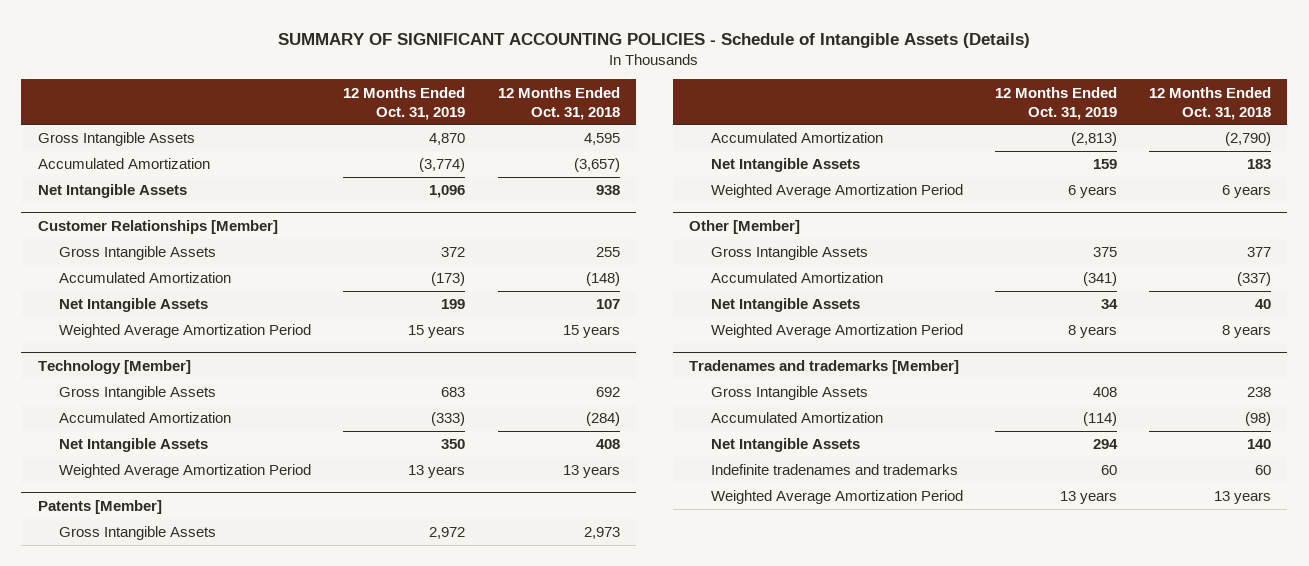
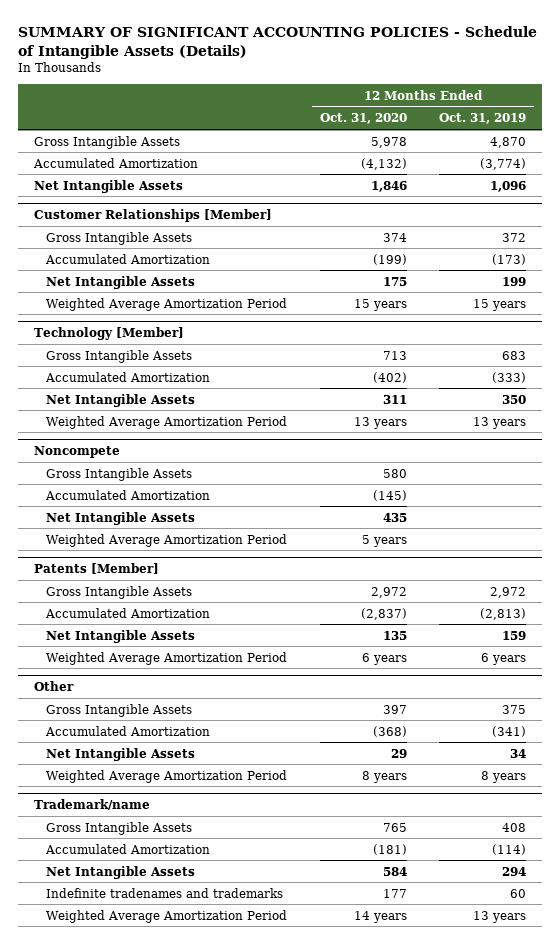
- | 12 Months Ended Oct. 31, 2019 | 12 Months Ended Oct. 31, 2018
+ | 12 Months Ended Oct. 31, 2020 | 12 Months Ended Oct. 31, 2019
+ Noncompete
+ Gross Intangible Assets | 580 |
+ Accumulated Amortization | (145) |
+ Net Intangible Assets | 435 |
+ Weighted Average Amortization Period | 5 years |
- Other [Member]
+ Other
- Tradenames and trademarks [Member]
+ Trademark/name

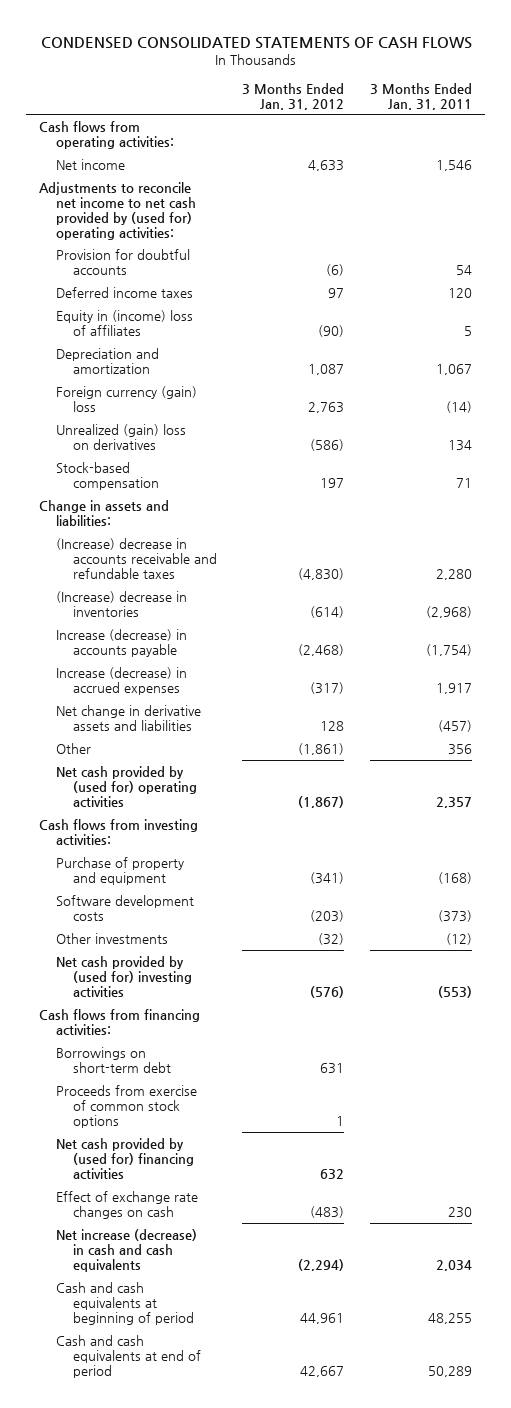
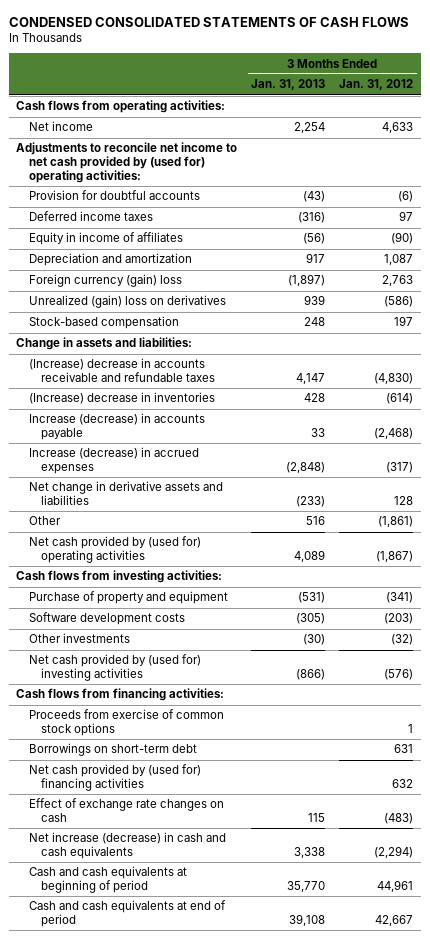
- | 3 Months Ended Jan. 31, 2012 | 3 Months Ended Jan. 31, 2011
+ | 3 Months Ended Jan. 31, 2013 | 3 Months Ended Jan. 31, 2012
- Equity in (income) loss of affiliates | (90) | 5
+ Equity in income of affiliates | (56) | (90)
moved down: Borrowings on short-term debt | | 631

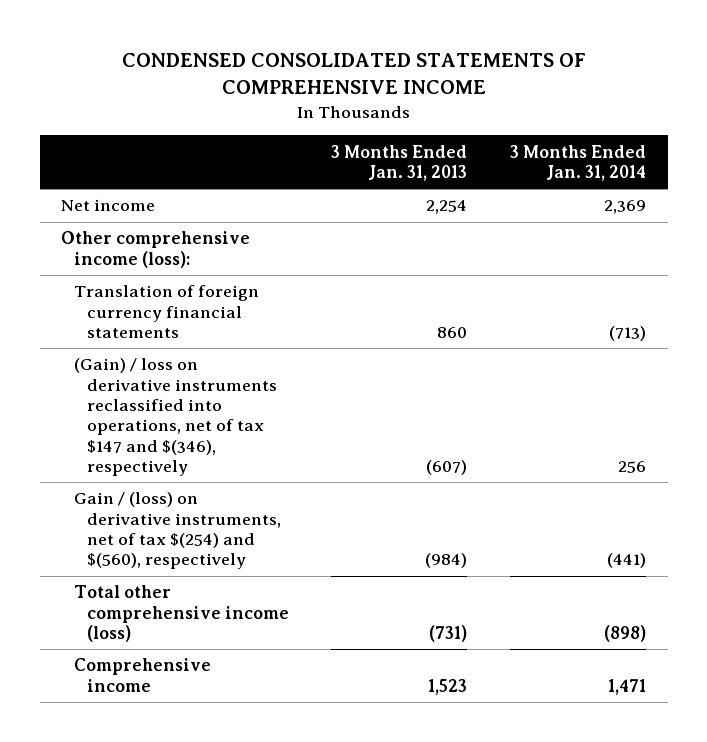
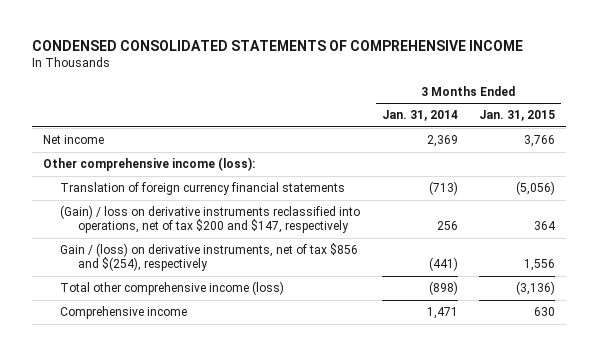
- | 3 Months Ended Jan. 31, 2013 | 3 Months Ended Jan. 31, 2014
+ | 3 Months Ended Jan. 31, 2014 | 3 Months Ended Jan. 31, 2015
- (Gain) / loss on derivative instruments reclassified into operations, net of tax $147 and $(346), respectively | (607) | 256
- Gain / (loss) on derivative instruments, net of tax $(254) and $(560), respectively | (984) | (441)
+ (Gain) / loss on derivative instruments reclassified into operations, net of tax $200 and $147, respectively | 256 | 364
+ Gain / (loss) on derivative instruments, net of tax $856 and $(254), respectively | (441) | 1,556

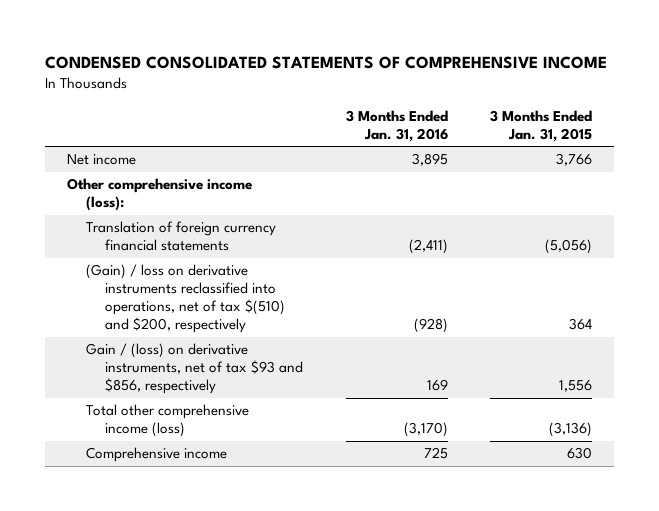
- | 3 Months Ended Jan. 31, 2014 | 3 Months Ended Jan. 31, 2015
+ | 3 Months Ended Jan. 31, 2016 | 3 Months Ended Jan. 31, 2015
- (Gain) / loss on derivative instruments reclassified into operations, net of tax $200 and $147, respectively | 256 | 364
- Gain / (loss) on derivative instruments, net of tax $856 and $(254), respectively | (441) | 1,556
+ (Gain) / loss on derivative instruments reclassified into operations, net of tax $(510) and $200, respectively | (928) | 364
+ Gain / (loss) on derivative instruments, net of tax $93 and $856, respectively | 169 | 1,556

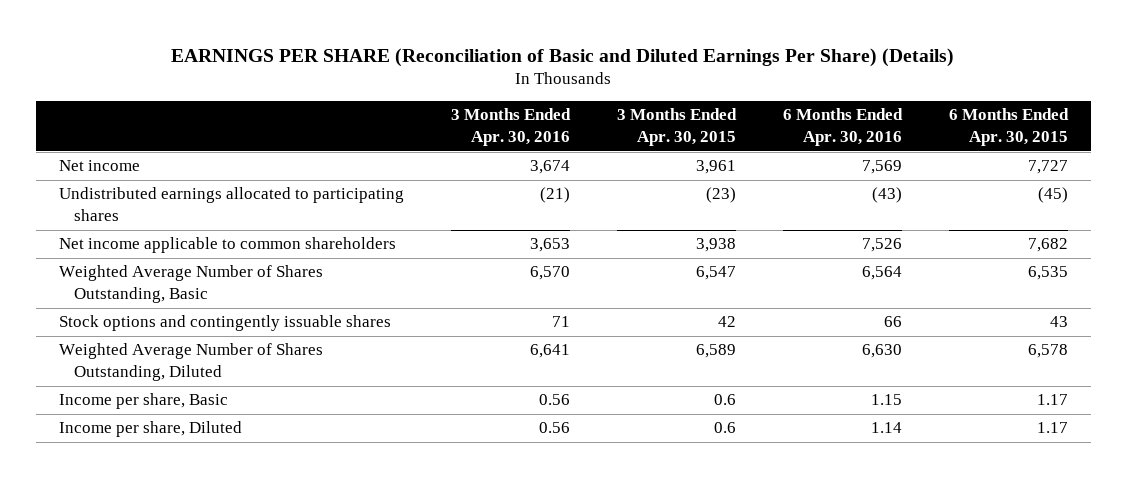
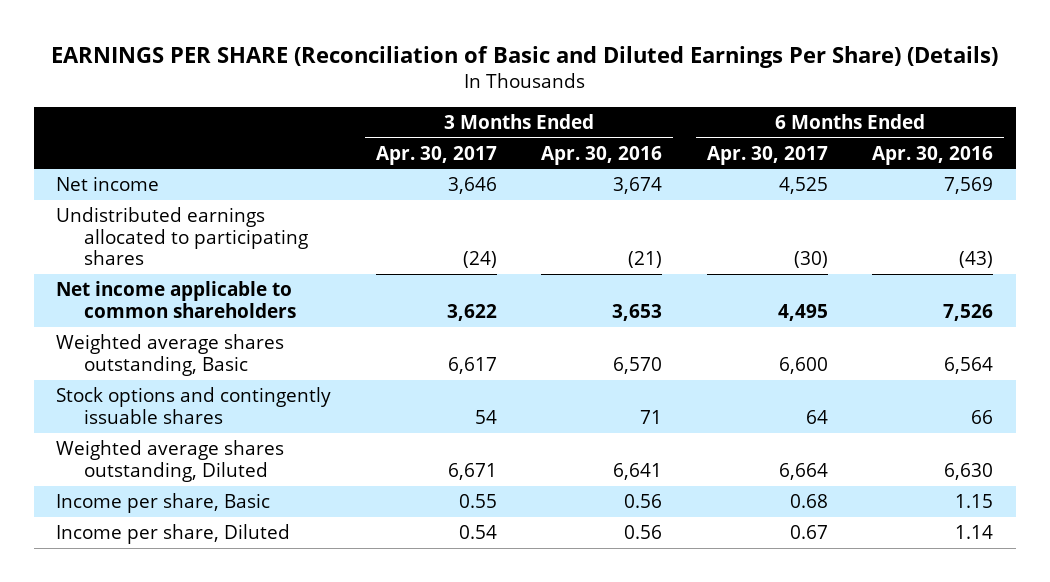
- | 3 Months Ended Apr. 30, 2016 | 3 Months Ended Apr. 30, 2015 | 6 Months Ended Apr. 30, 2016 | 6 Months Ended Apr. 30, 2015
+ | 3 Months Ended Apr. 30, 2017 | 3 Months Ended Apr. 30, 2016 | 6 Months Ended Apr. 30, 2017 | 6 Months Ended Apr. 30, 2016
- Weighted Average Number of Shares Outstanding, Basic | 6,570 | 6,547 | 6,564 | 6,535
+ Weighted average shares outstanding, Basic | 6,617 | 6,570 | 6,600 | 6,564
- Weighted Average Number of Shares Outstanding, Diluted | 6,641 | 6,589 | 6,630 | 6,578
+ Weighted average shares outstanding, Diluted | 6,671 | 6,641 | 6,664 | 6,630

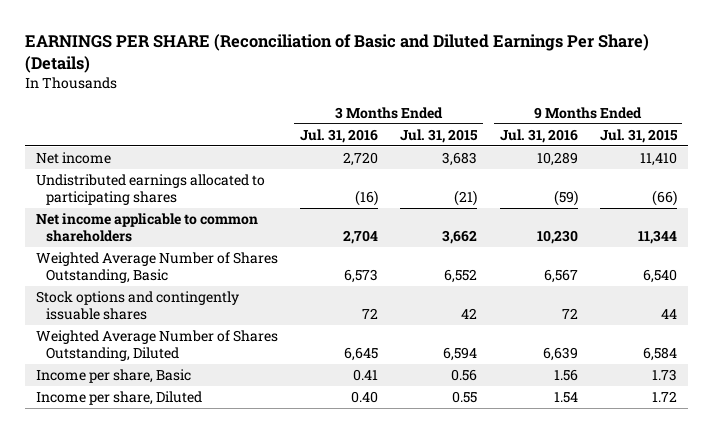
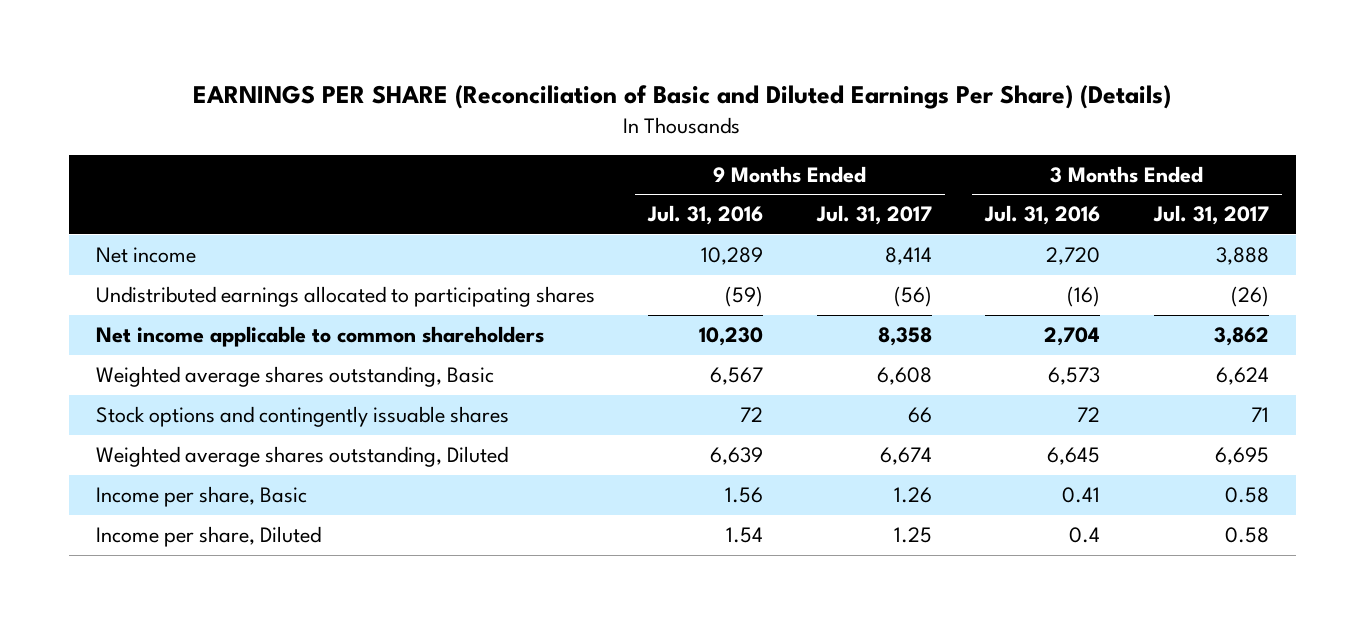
- | 3 Months Ended Jul. 31, 2016 | 3 Months Ended Jul. 31, 2015 | 9 Months Ended Jul. 31, 2016 | 9 Months Ended Jul. 31, 2015
+ | 9 Months Ended Jul. 31, 2016 | 9 Months Ended Jul. 31, 2017 | 3 Months Ended Jul. 31, 2016 | 3 Months Ended Jul. 31, 2017
- Weighted Average Number of Shares Outstanding, Basic | 6,573 | 6,552 | 6,567 | 6,540
+ Weighted average shares outstanding, Basic | 6,567 | 6,608 | 6,573 | 6,624
- Weighted Average Number of Shares Outstanding, Diluted | 6,645 | 6,594 | 6,639 | 6,584
+ Weighted average shares outstanding, Diluted | 6,639 | 6,674 | 6,645 | 6,695
- Income per share, Diluted | 0.40 | 0.55 | 1.54 | 1.72
+ Income per share, Diluted | 1.54 | 1.25 | 0.4 | 0.58

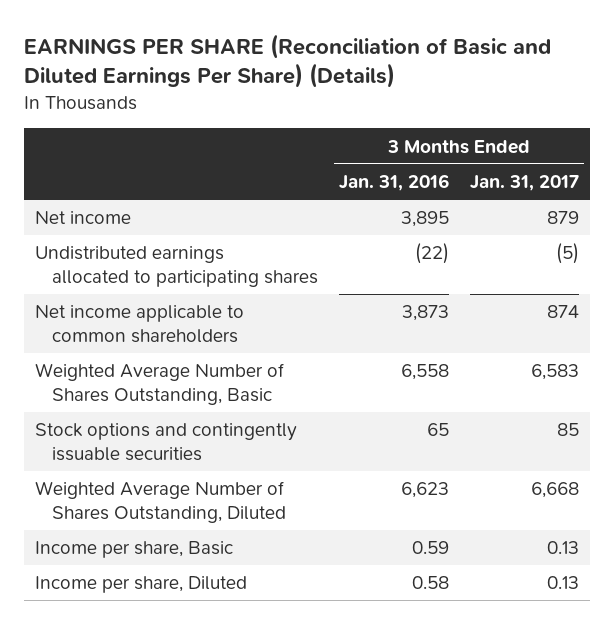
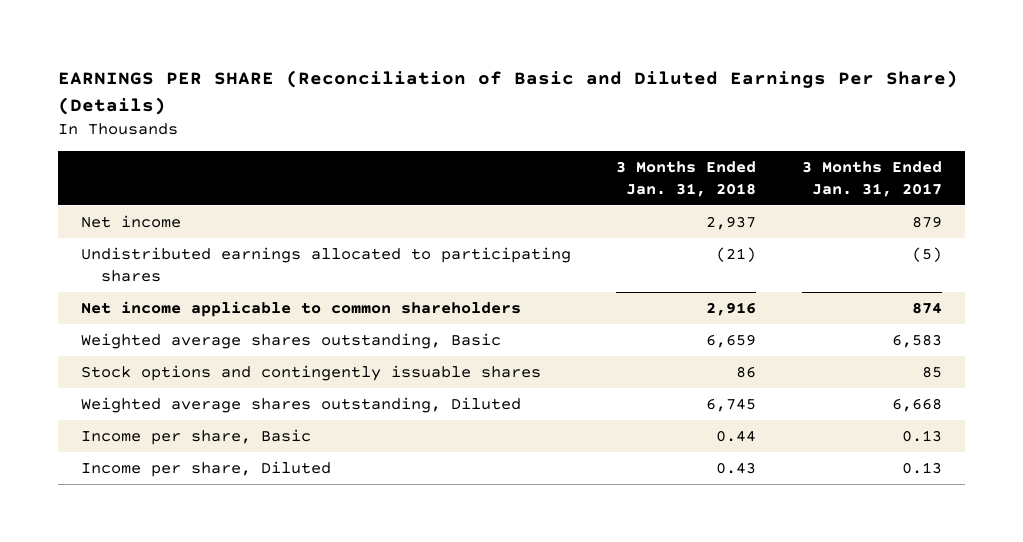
- | 3 Months Ended Jan. 31, 2016 | 3 Months Ended Jan. 31, 2017
+ | 3 Months Ended Jan. 31, 2018 | 3 Months Ended Jan. 31, 2017
- Weighted Average Number of Shares Outstanding, Basic | 6,558 | 6,583
- Stock options and contingently issuable securities | 65 | 85
- Weighted Average Number of Shares Outstanding, Diluted | 6,623 | 6,668
+ Weighted average shares outstanding, Basic | 6,659 | 6,583
+ Stock options and contingently issuable shares | 86 | 85
+ Weighted average shares outstanding, Diluted | 6,745 | 6,668

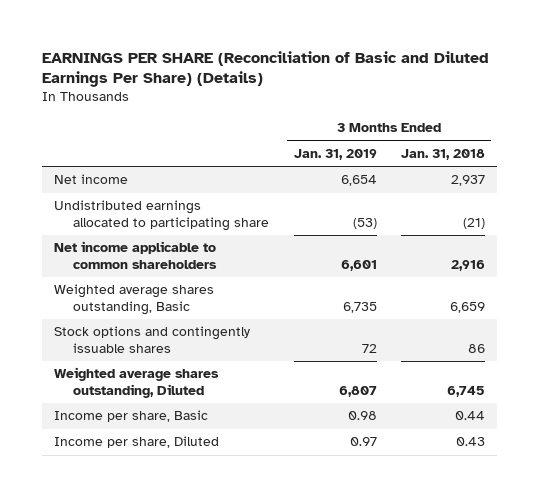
- | 3 Months Ended Jan. 31, 2018 | 3 Months Ended Jan. 31, 2017
+ | 3 Months Ended Jan. 31, 2019 | 3 Months Ended Jan. 31, 2018
- Undistributed earnings allocated to participating shares | (21) | (5)
+ Undistributed earnings allocated to participating share | (53) | (21)

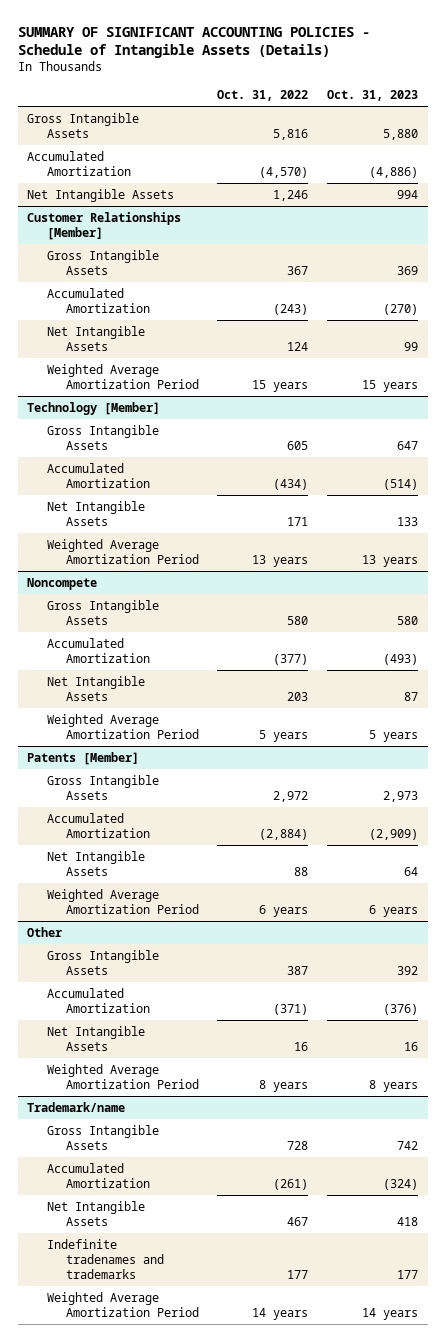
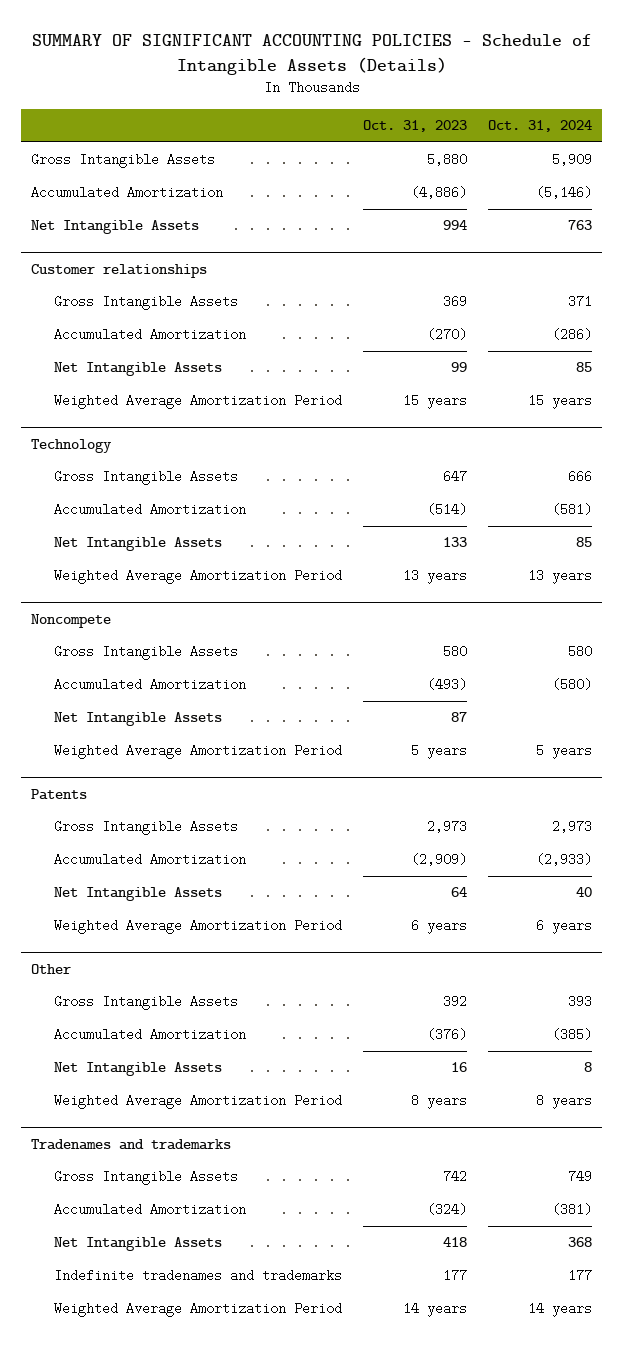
- | Oct. 31, 2022 | Oct. 31, 2023
+ | Oct. 31, 2023 | Oct. 31, 2024
- Customer Relationships [Member]
+ Customer relationships
- Technology [Member]
+ Technology
- Patents [Member]
+ Patents
- Trademark/name
+ Tradenames and trademarks

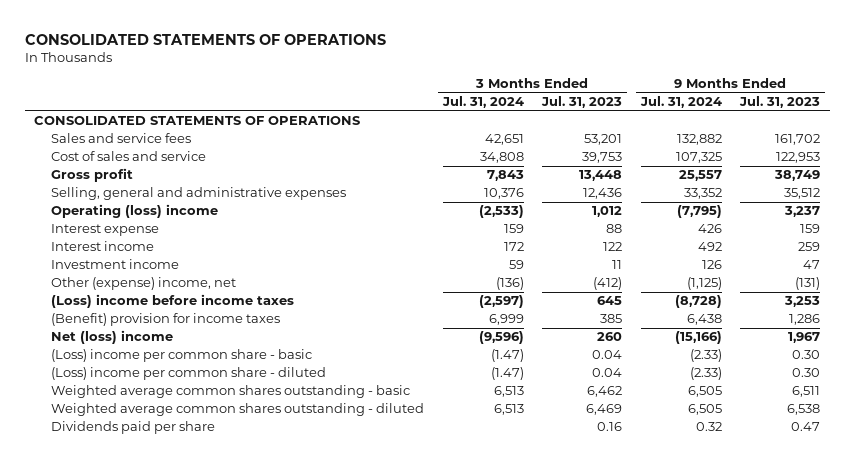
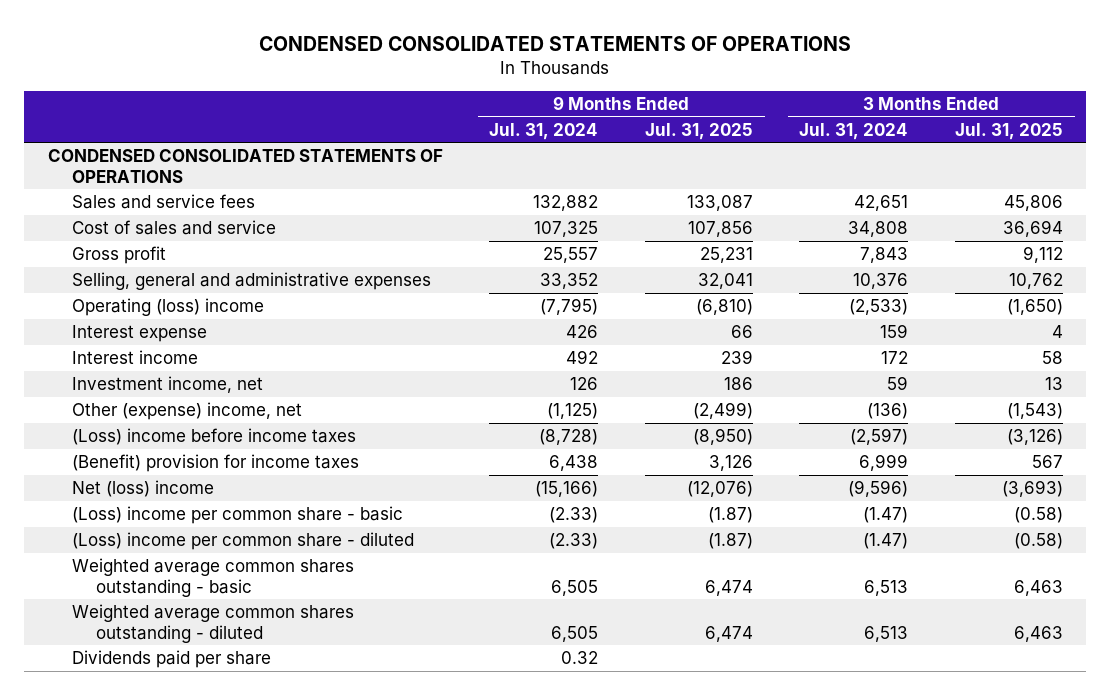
- CONSOLIDATED STATEMENTS OF OPERATIONS
+ CONDENSED CONSOLIDATED STATEMENTS OF OPERATIONS
- | 3 Months Ended Jul. 31, 2024 | 3 Months Ended Jul. 31, 2023 | 9 Months Ended Jul. 31, 2024 | 9 Months Ended Jul. 31, 2023
+ | 9 Months Ended Jul. 31, 2024 | 9 Months Ended Jul. 31, 2025 | 3 Months Ended Jul. 31, 2024 | 3 Months Ended Jul. 31, 2025
- CONSOLIDATED STATEMENTS OF OPERATIONS
+ CONDENSED CONSOLIDATED STATEMENTS OF OPERATIONS
- Investment income | 59 | 11 | 126 | 47
+ Investment income, net | 126 | 186 | 59 | 13

